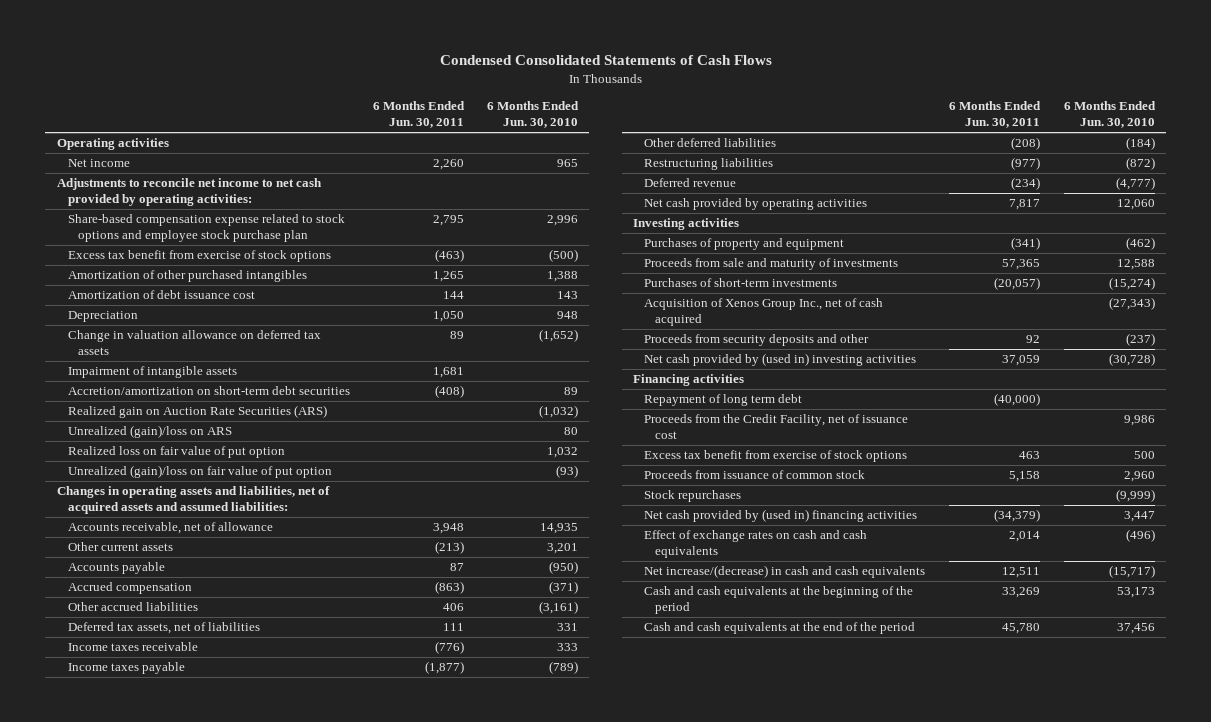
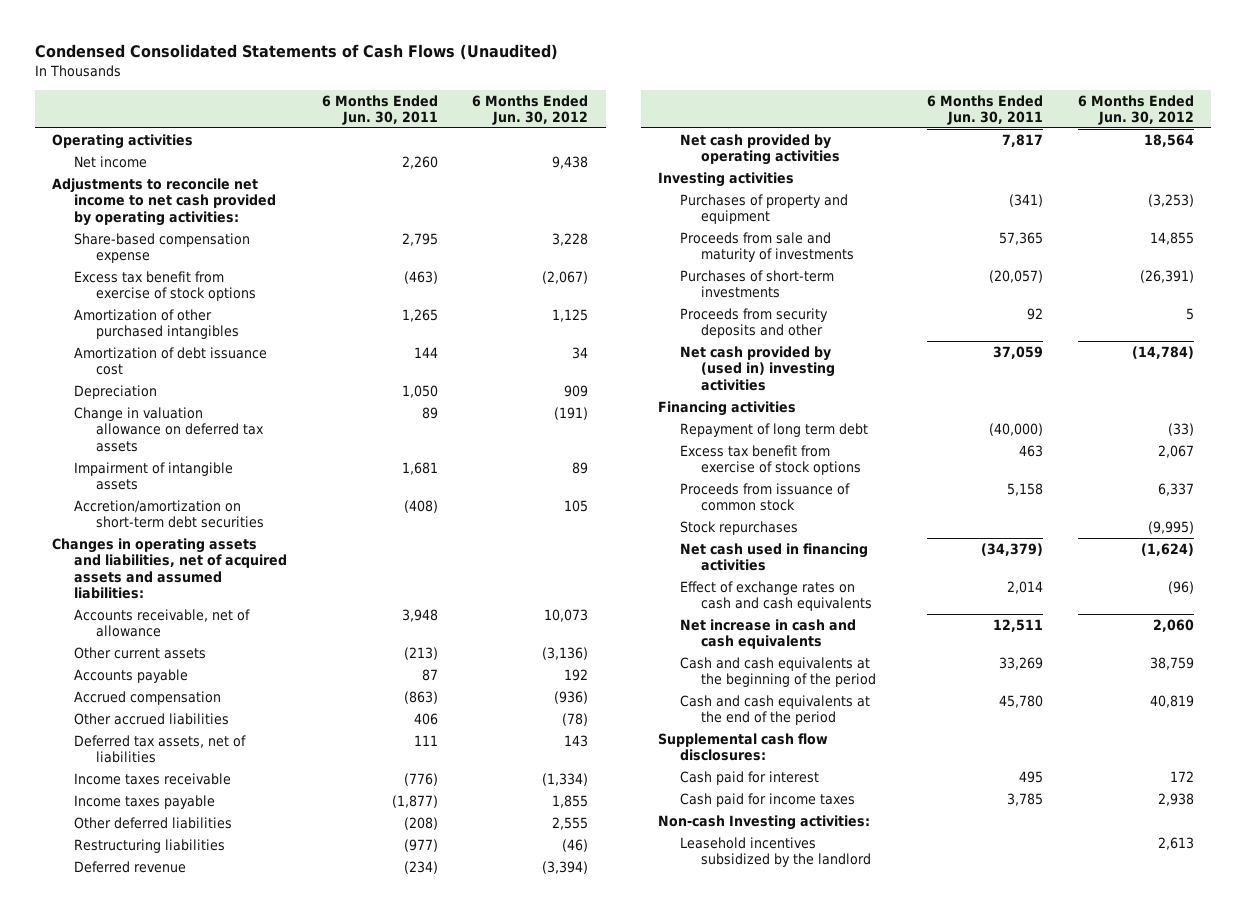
- Condensed Consolidated Statements of Cash Flows
+ Condensed Consolidated Statements of Cash Flows (Unaudited)
- | 6 Months Ended Jun. 30, 2011 | 6 Months Ended Jun. 30, 2010
+ | 6 Months Ended Jun. 30, 2011 | 6 Months Ended Jun. 30, 2012
- Share-based compensation expense related to stock options and employee stock purchase plan | 2,795 | 2,996
+ Share-based compensation expense | 2,795 | 3,228
- Realized gain on Auction Rate Securities (ARS) | | (1,032)
- Unrealized (gain)/loss on ARS | | 80
- Realized loss on fair value of put option | | 1,032
- Unrealized (gain)/loss on fair value of put option | | (93)
- Acquisition of Xenos Group Inc., net of cash acquired | | (27,343)
- Proceeds from the Credit Facility, net of issuance cost | | 9,986
- Net cash provided by (used in) financing activities | (34,379) | 3,447
+ Net cash used in financing activities | (34,379) | (1,624)
- Net increase/(decrease) in cash and cash equivalents | 12,511 | (15,717)
+ Net increase in cash and cash equivalents | 12,511 | 2,060
+ Supplemental cash flow disclosures:
+ Cash paid for interest | 495 | 172
+ Cash paid for income taxes | 3,785 | 2,938
+ Non-cash Investing activities:
+ Leasehold incentives subsidized by the landlord | | 2,613

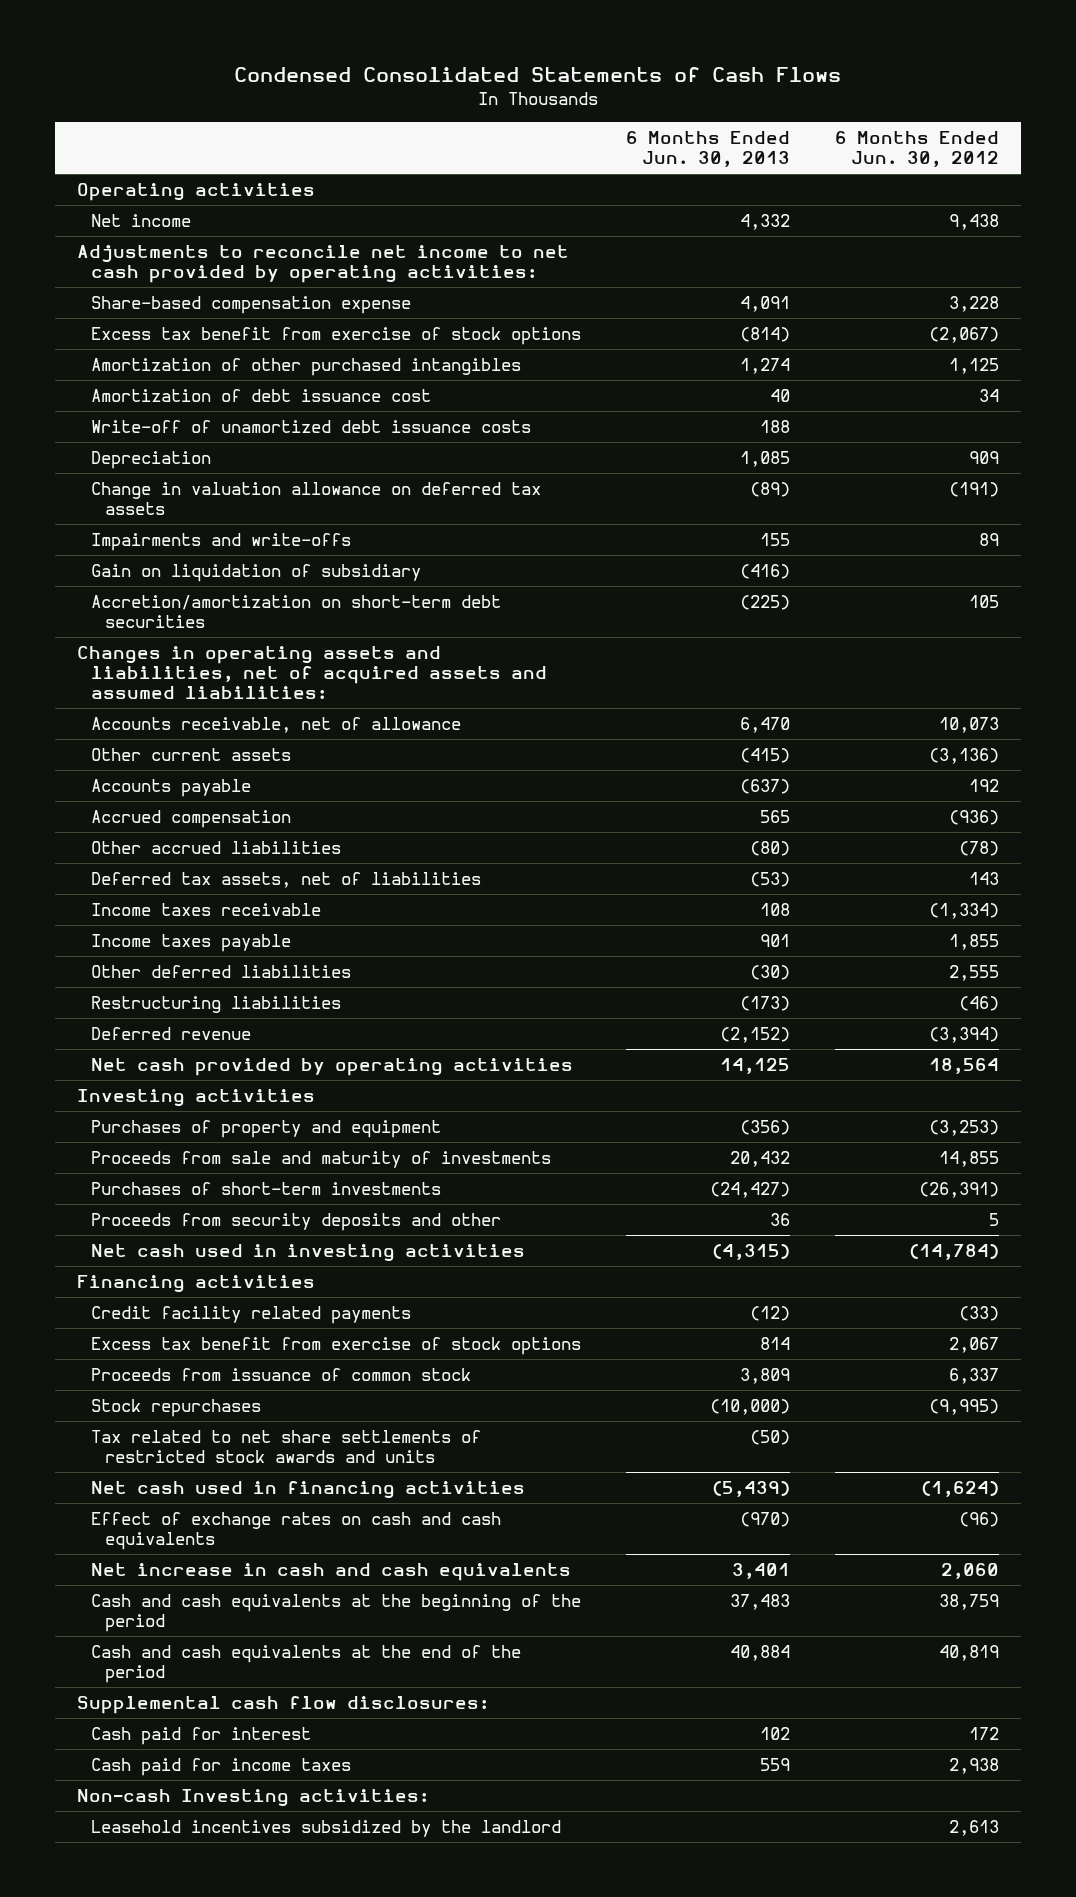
- Condensed Consolidated Statements of Cash Flows (Unaudited)
+ Condensed Consolidated Statements of Cash Flows
- | 6 Months Ended Jun. 30, 2011 | 6 Months Ended Jun. 30, 2012
+ | 6 Months Ended Jun. 30, 2013 | 6 Months Ended Jun. 30, 2012
+ Write-off of unamortized debt issuance costs | 188 |
- Impairment of intangible assets | 1,681 | 89
+ Impairments and write-offs | 155 | 89
+ Gain on liquidation of subsidiary | (416) |
- Net cash provided by (used in) investing activities | 37,059 | (14,784)
+ Net cash used in investing activities | (4,315) | (14,784)
- Repayment of long term debt | (40,000) | (33)
+ Credit facility related payments | (12) | (33)
+ Tax related to net share settlements of restricted stock awards and units | (50) |

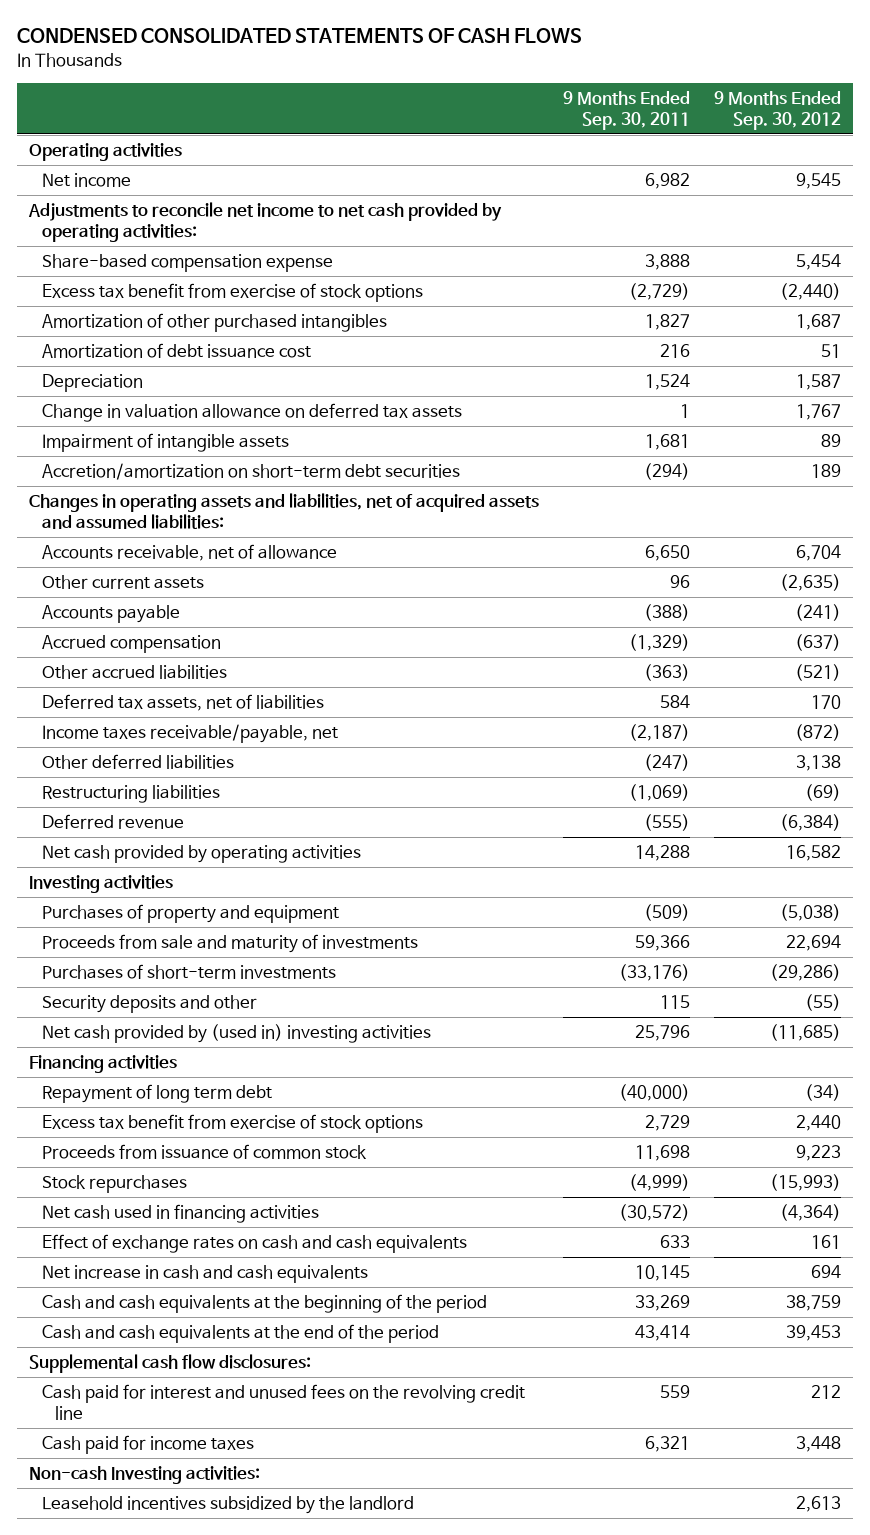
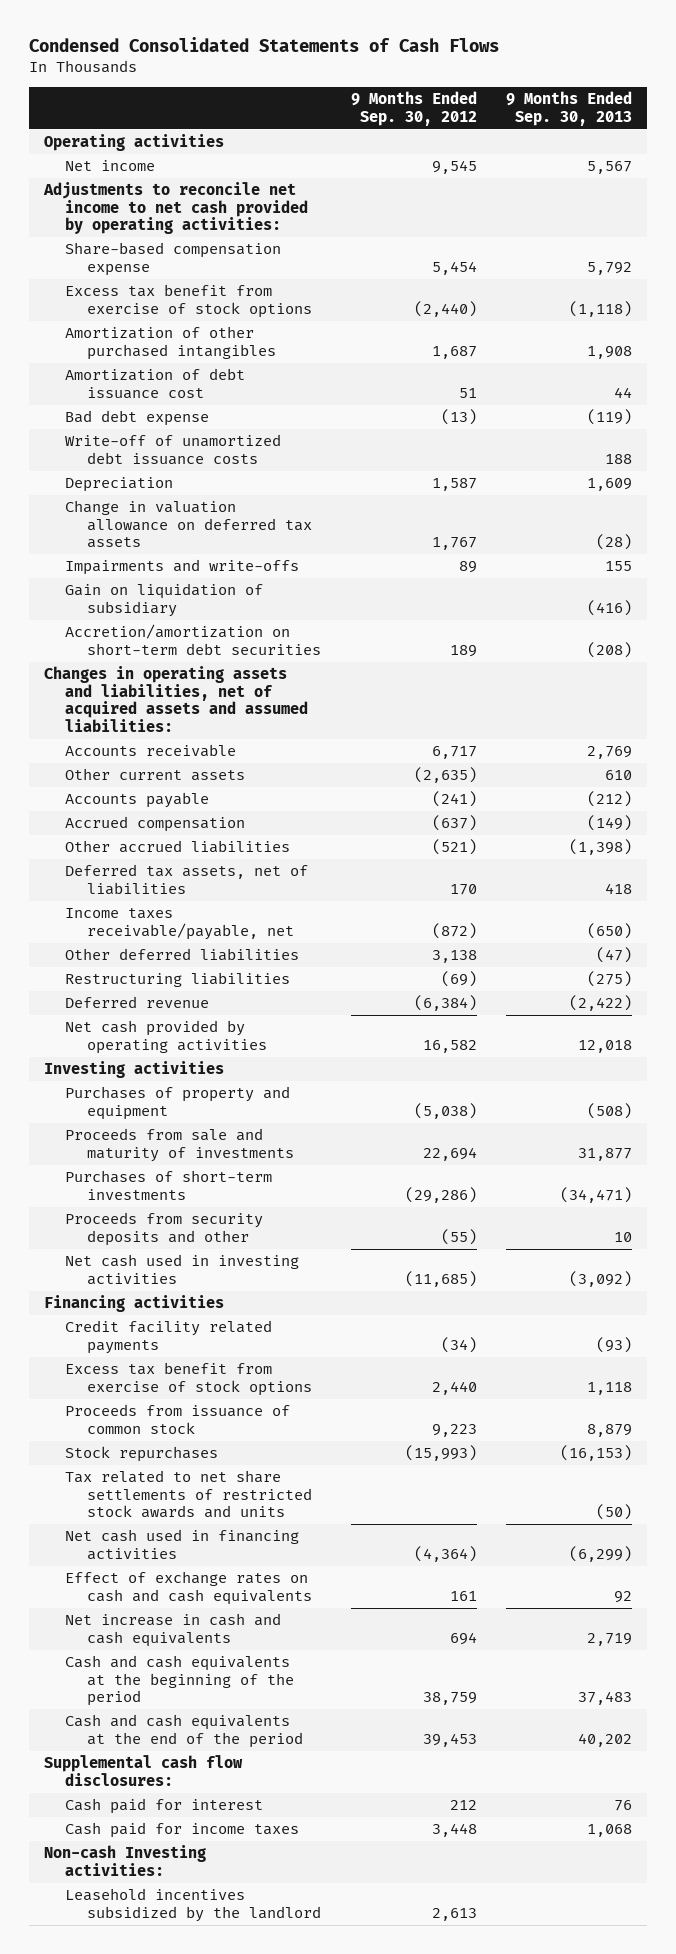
- CONDENSED CONSOLIDATED STATEMENTS OF CASH FLOWS
+ Condensed Consolidated Statements of Cash Flows
- | 9 Months Ended Sep. 30, 2011 | 9 Months Ended Sep. 30, 2012
+ | 9 Months Ended Sep. 30, 2012 | 9 Months Ended Sep. 30, 2013
+ Bad debt expense | (13) | (119)
+ Write-off of unamortized debt issuance costs | | 188
- Impairment of intangible assets | 1,681 | 89
+ Impairments and write-offs | 89 | 155
+ Gain on liquidation of subsidiary | | (416)
- Accounts receivable, net of allowance | 6,650 | 6,704
+ Accounts receivable | 6,717 | 2,769
- Security deposits and other | 115 | (55)
- Net cash provided by (used in) investing activities | 25,796 | (11,685)
+ Proceeds from security deposits and other | (55) | 10
+ Net cash used in investing activities | (11,685) | (3,092)
- Repayment of long term debt | (40,000) | (34)
+ Credit facility related payments | (34) | (93)
+ Tax related to net share settlements of restricted stock awards and units | | (50)
- Cash paid for interest and unused fees on the revolving credit line | 559 | 212
+ Cash paid for interest | 212 | 76

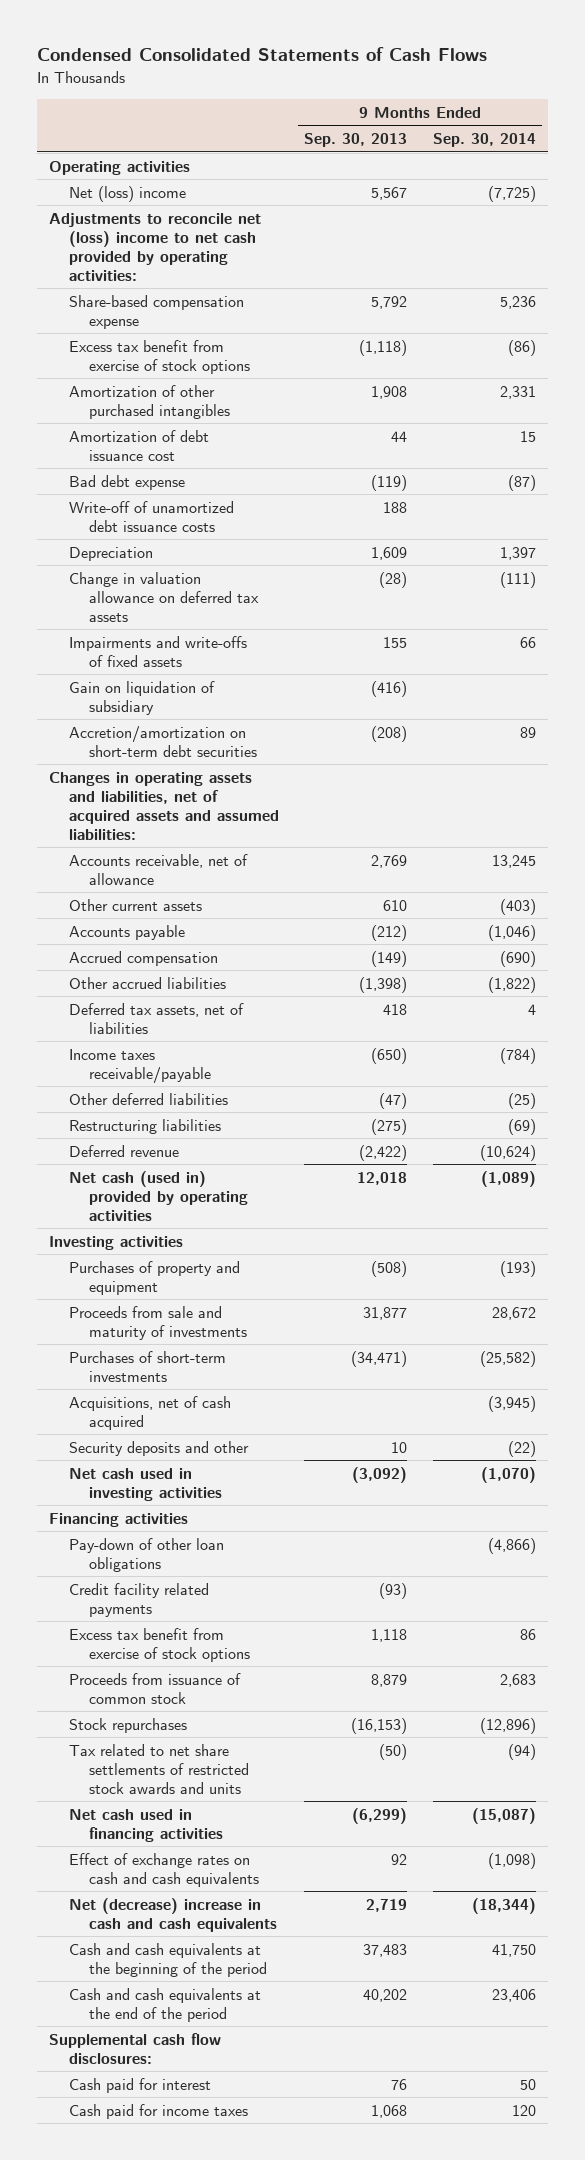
- | 9 Months Ended Sep. 30, 2012 | 9 Months Ended Sep. 30, 2013
+ | 9 Months Ended Sep. 30, 2013 | 9 Months Ended Sep. 30, 2014
- Net income | 9,545 | 5,567
- Adjustments to reconcile net income to net cash provided by operating activities:
+ Net (loss) income | 5,567 | (7,725)
+ Adjustments to reconcile net (loss) income to net cash provided by operating activities:
- Impairments and write-offs | 89 | 155
+ Impairments and write-offs of fixed assets | 155 | 66
- Accounts receivable | 6,717 | 2,769
+ Accounts receivable, net of allowance | 2,769 | 13,245
- Income taxes receivable/payable, net | (872) | (650)
+ Income taxes receivable/payable | (650) | (784)
- Net cash provided by operating activities | 16,582 | 12,018
+ Net cash (used in) provided by operating activities | 12,018 | (1,089)
- Proceeds from security deposits and other | (55) | 10
+ Acquisitions, net of cash acquired | | (3,945)
+ Security deposits and other | 10 | (22)
+ Pay-down of other loan obligations | | (4,866)
- Net increase in cash and cash equivalents | 694 | 2,719
+ Net (decrease) increase in cash and cash equivalents | 2,719 | (18,344)
- Non-cash Investing activities:
- Leasehold incentives subsidized by the landlord | 2,613 |

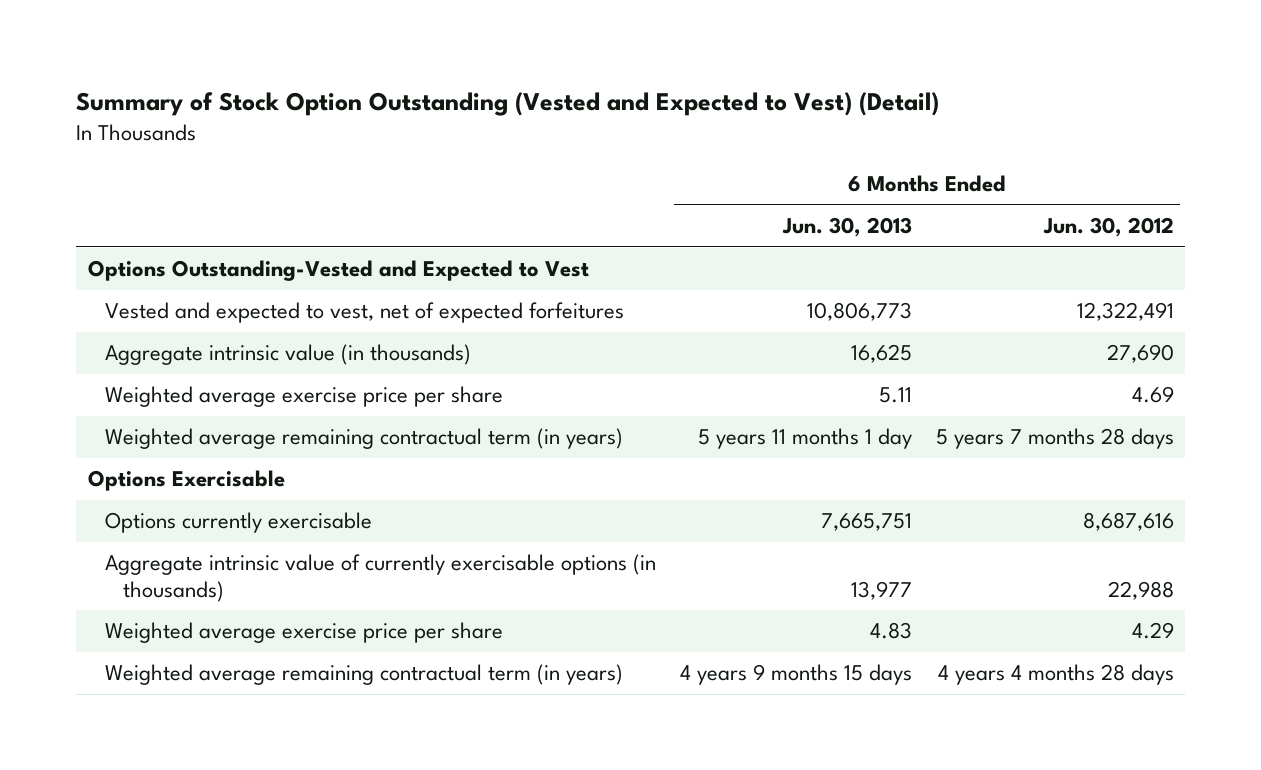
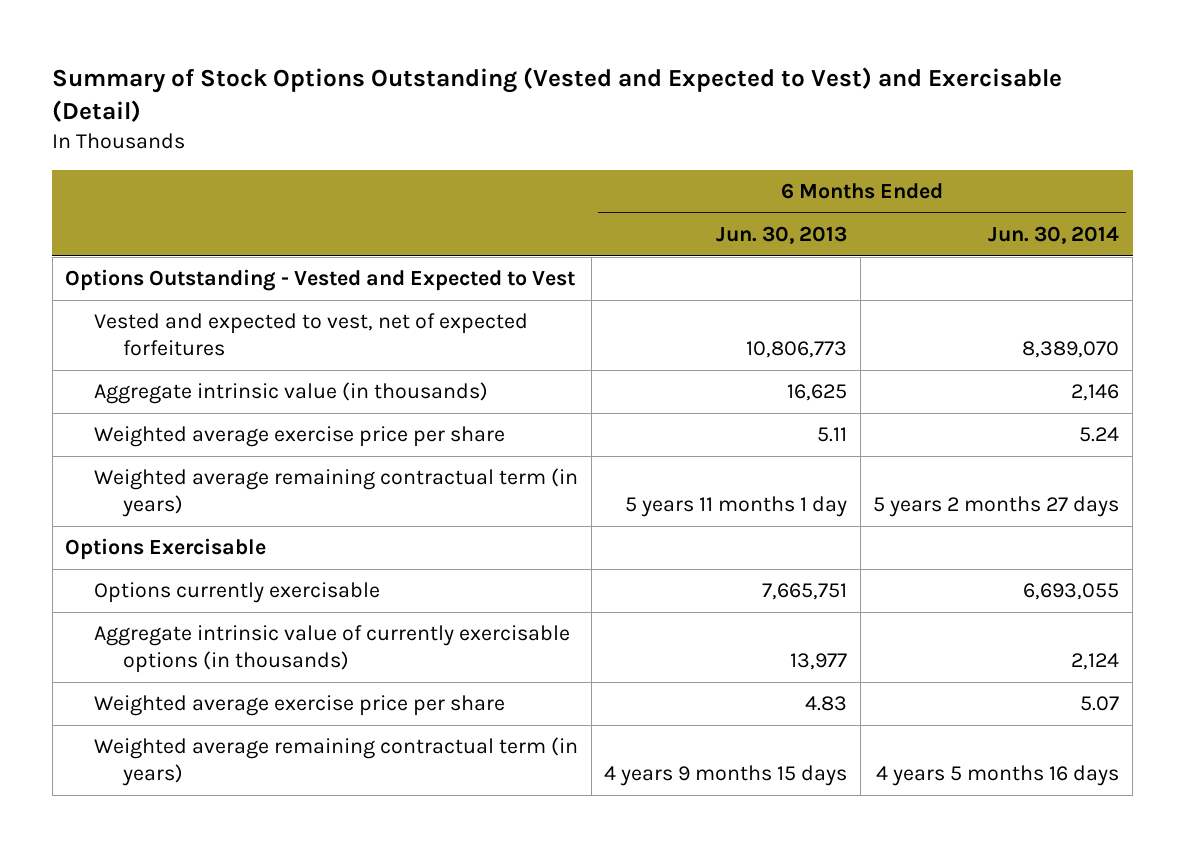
- Summary of Stock Option Outstanding (Vested and Expected to Vest) (Detail)
+ Summary of Stock Options Outstanding (Vested and Expected to Vest) and Exercisable (Detail)
- | 6 Months Ended Jun. 30, 2013 | 6 Months Ended Jun. 30, 2012
+ | 6 Months Ended Jun. 30, 2013 | 6 Months Ended Jun. 30, 2014
- Options Outstanding-Vested and Expected to Vest
+ Options Outstanding - Vested and Expected to Vest

